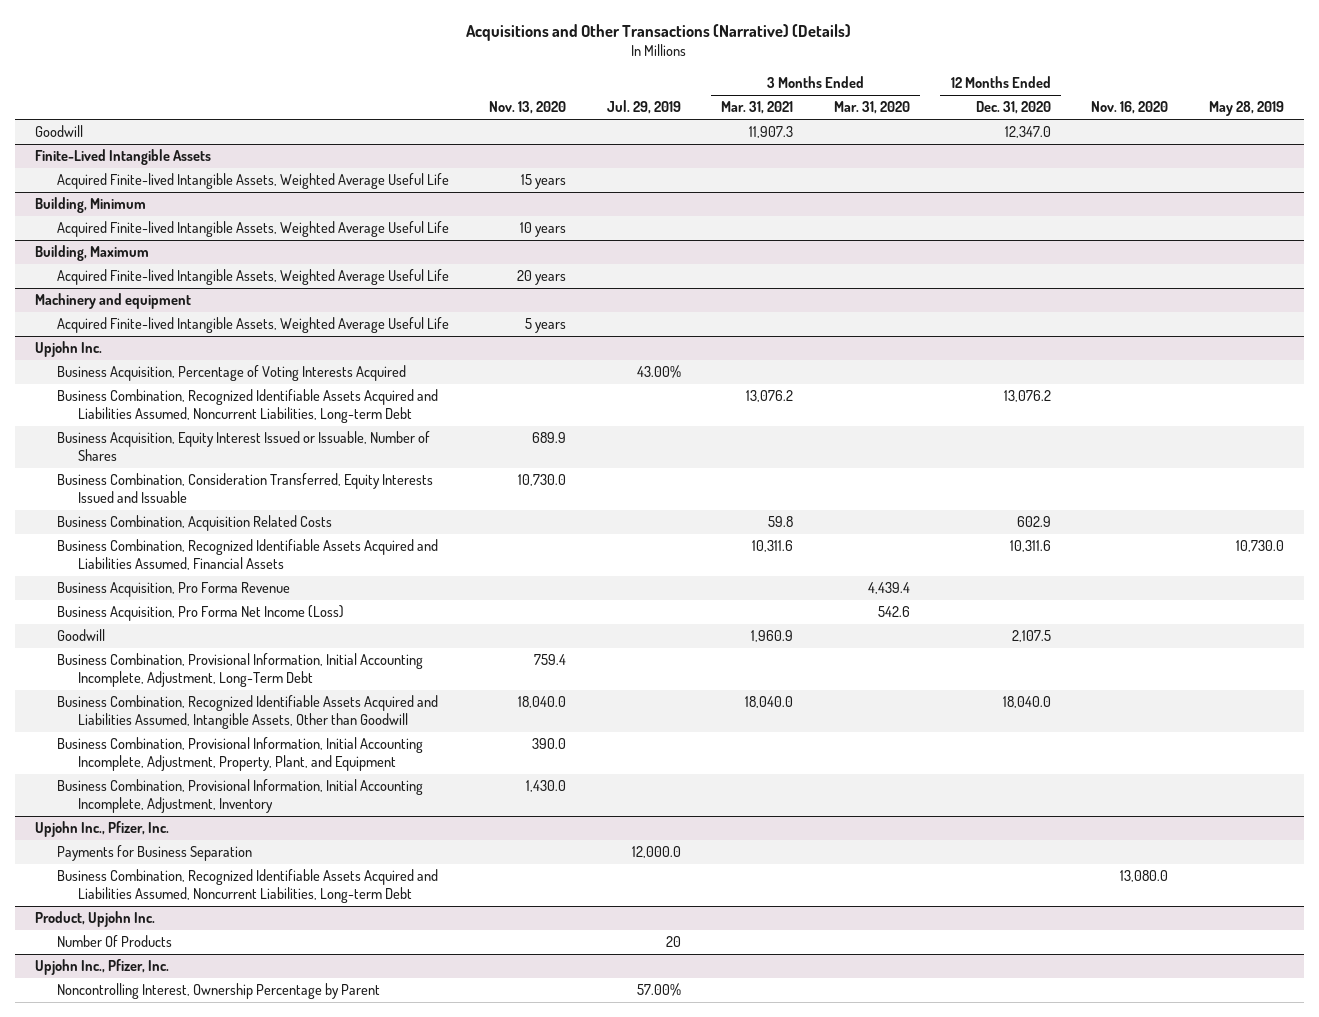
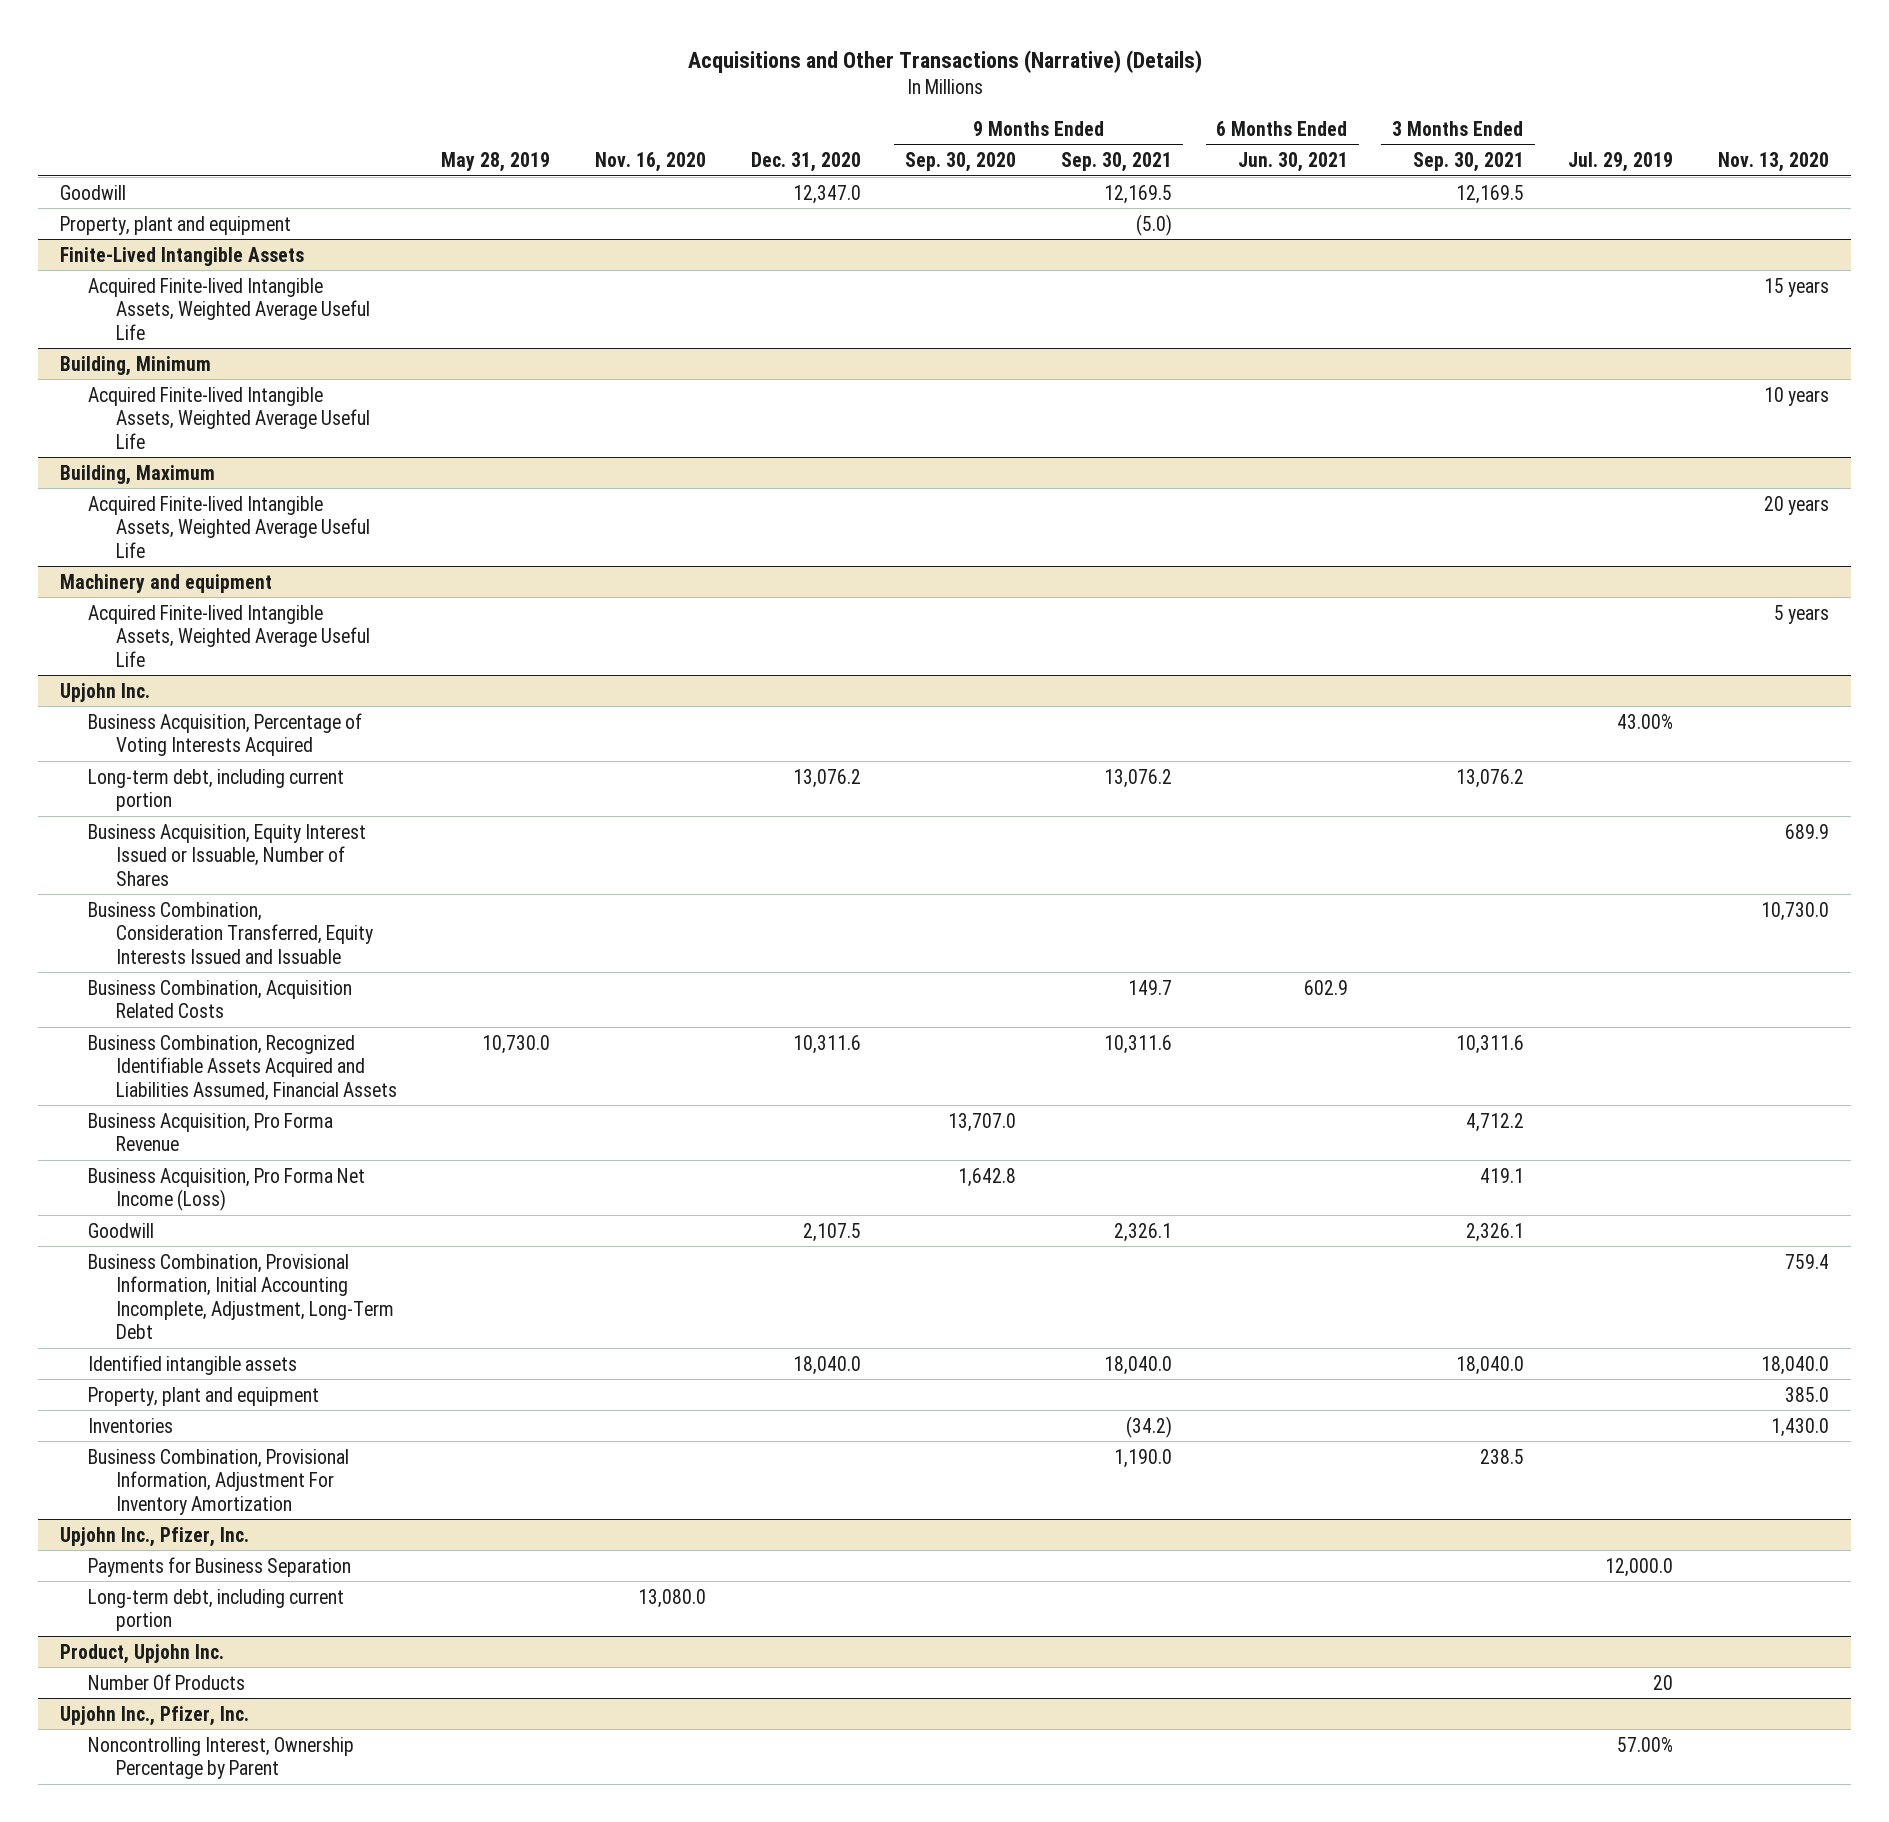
- | Nov. 13, 2020 | Jul. 29, 2019 | 3 Months Ended Mar. 31, 2021 | 3 Months Ended Mar. 31, 2020 | 12 Months Ended Dec. 31, 2020 | Nov. 16, 2020 | May 28, 2019
+ | May 28, 2019 | Nov. 16, 2020 | Dec. 31, 2020 | 9 Months Ended Sep. 30, 2020 | 9 Months Ended Sep. 30, 2021 | 6 Months Ended Jun. 30, 2021 | 3 Months Ended Sep. 30, 2021 | Jul. 29, 2019 | Nov. 13, 2020
+ Property, plant and equipment | | | | | (5.0) | | | |
@ Upjohn Inc.
- Business Combination, Recognized Identifiable Assets Acquired and Liabilities Assumed, Noncurrent Liabilities, Long-term Debt | | | 13,076.2 | | 13,076.2 | |
+ Long-term debt, including current portion | | | 13,076.2 | | 13,076.2 | | 13,076.2 | |
- Business Combination, Recognized Identifiable Assets Acquired and Liabilities Assumed, Intangible Assets, Other than Goodwill | 18,040.0 | | 18,040.0 | | 18,040.0 | |
- Business Combination, Provisional Information, Initial Accounting Incomplete, Adjustment, Property, Plant, and Equipment | 390.0 | | | | | |
- Business Combination, Provisional Information, Initial Accounting Incomplete, Adjustment, Inventory | 1,430.0 | | | | | |
+ Identified intangible assets | | | 18,040.0 | | 18,040.0 | | 18,040.0 | | 18,040.0
+ Property, plant and equipment | | | | | | | | | 385.0
+ Inventories | | | | | (34.2) | | | | 1,430.0
+ Business Combination, Provisional Information, Adjustment For Inventory Amortization | | | | | 1,190.0 | | 238.5 | |
@ Upjohn Inc., Pfizer, Inc.
- Business Combination, Recognized Identifiable Assets Acquired and Liabilities Assumed, Noncurrent Liabilities, Long-term Debt | | | | | | 13,080.0 |
+ Long-term debt, including current portion | | 13,080.0 | | | | | | |

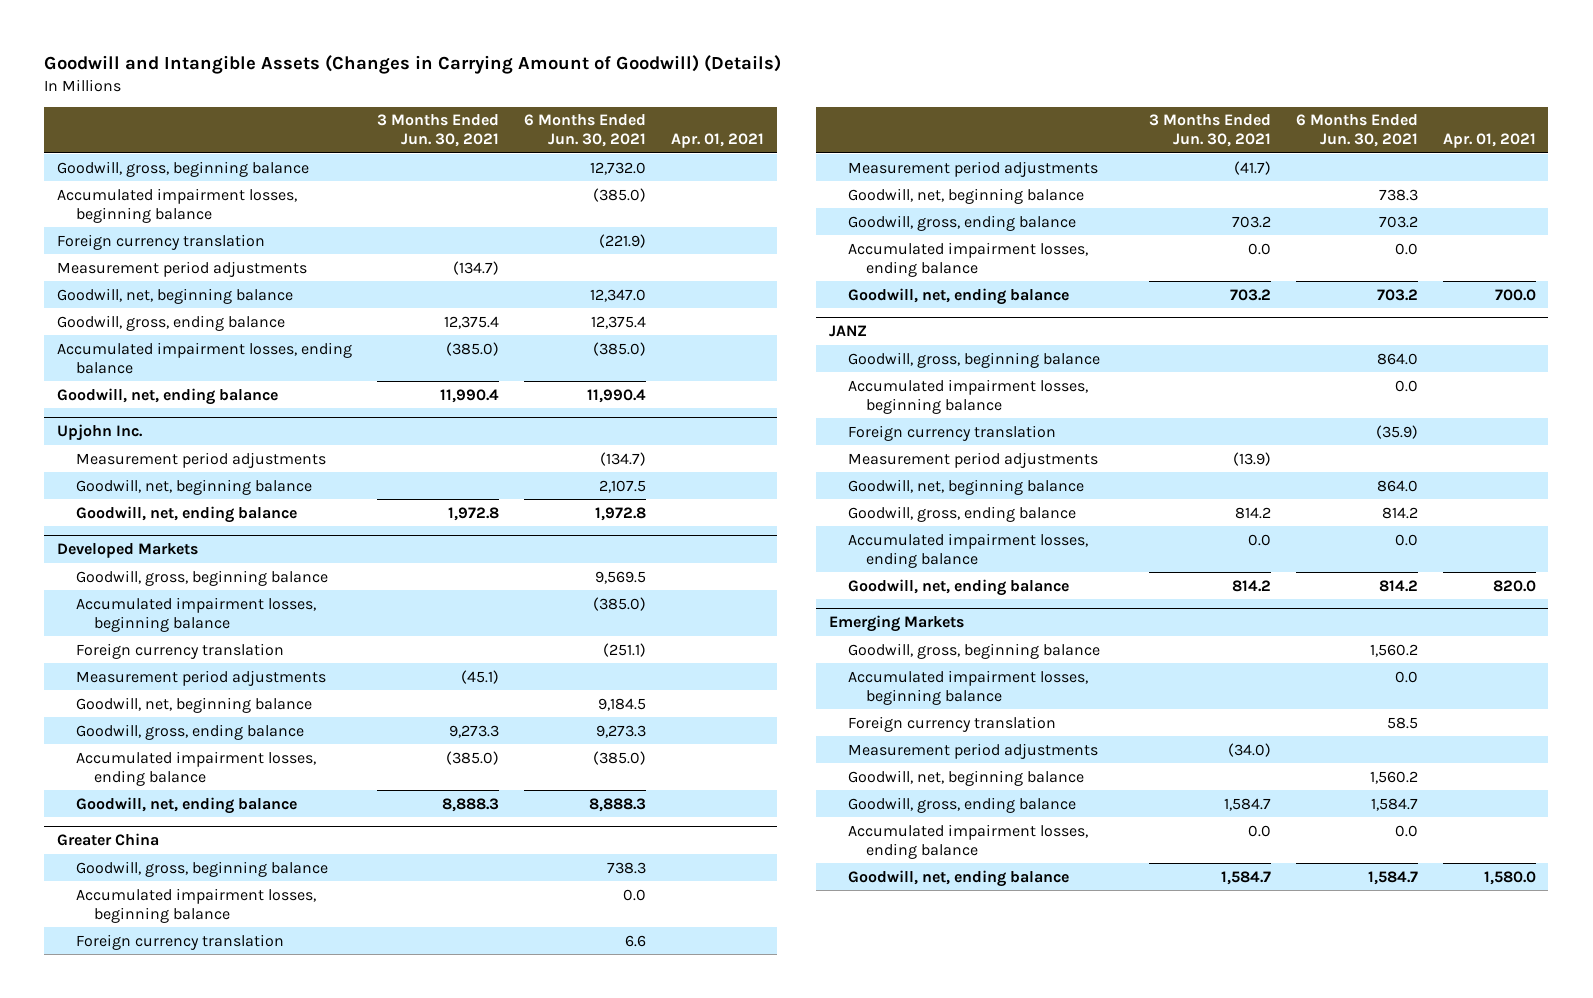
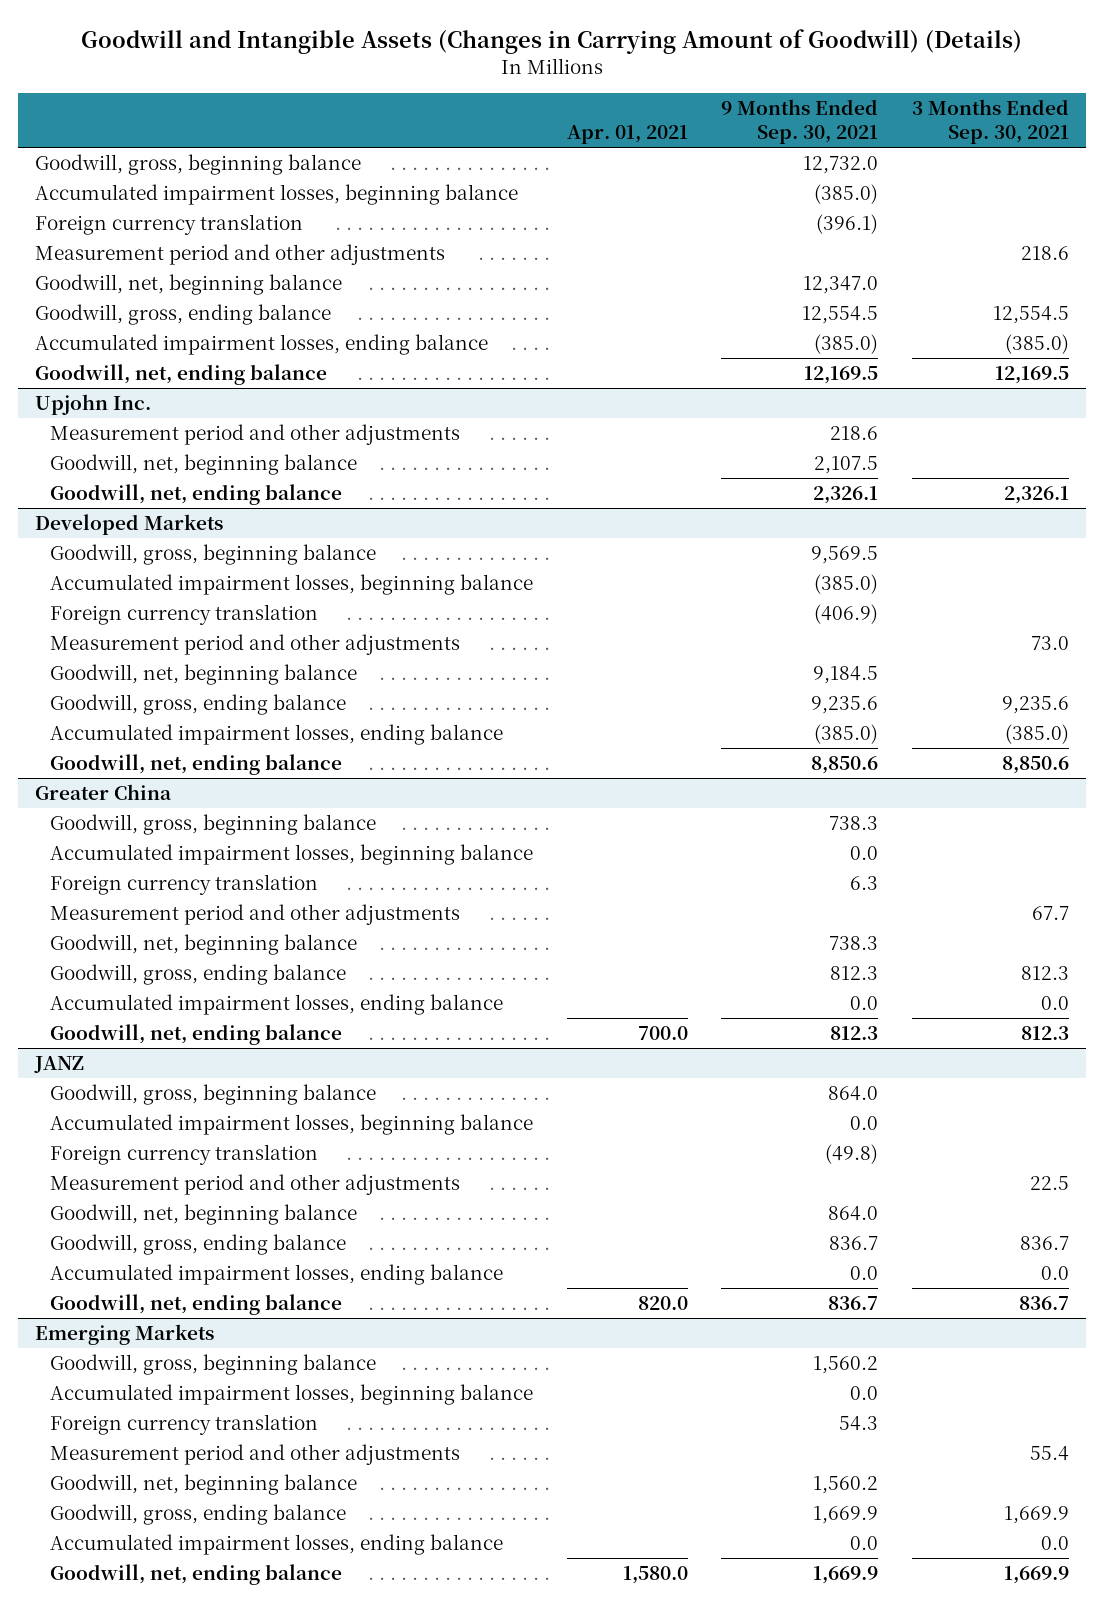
- | 3 Months Ended Jun. 30, 2021 | 6 Months Ended Jun. 30, 2021 | Apr. 01, 2021
+ | Apr. 01, 2021 | 9 Months Ended Sep. 30, 2021 | 3 Months Ended Sep. 30, 2021
- Measurement period adjustments | (134.7) | |
+ Measurement period and other adjustments | | | 218.6
@ Upjohn Inc.
- Measurement period adjustments | | (134.7) |
+ Measurement period and other adjustments | | 218.6 |
@ Developed Markets
- Measurement period adjustments | (45.1) | |
+ Measurement period and other adjustments | | | 73.0
@ Greater China
- Measurement period adjustments | (41.7) | |
+ Measurement period and other adjustments | | | 67.7
@ JANZ
- Measurement period adjustments | (13.9) | |
+ Measurement period and other adjustments | | | 22.5
@ Emerging Markets
- Measurement period adjustments | (34.0) | |
+ Measurement period and other adjustments | | | 55.4

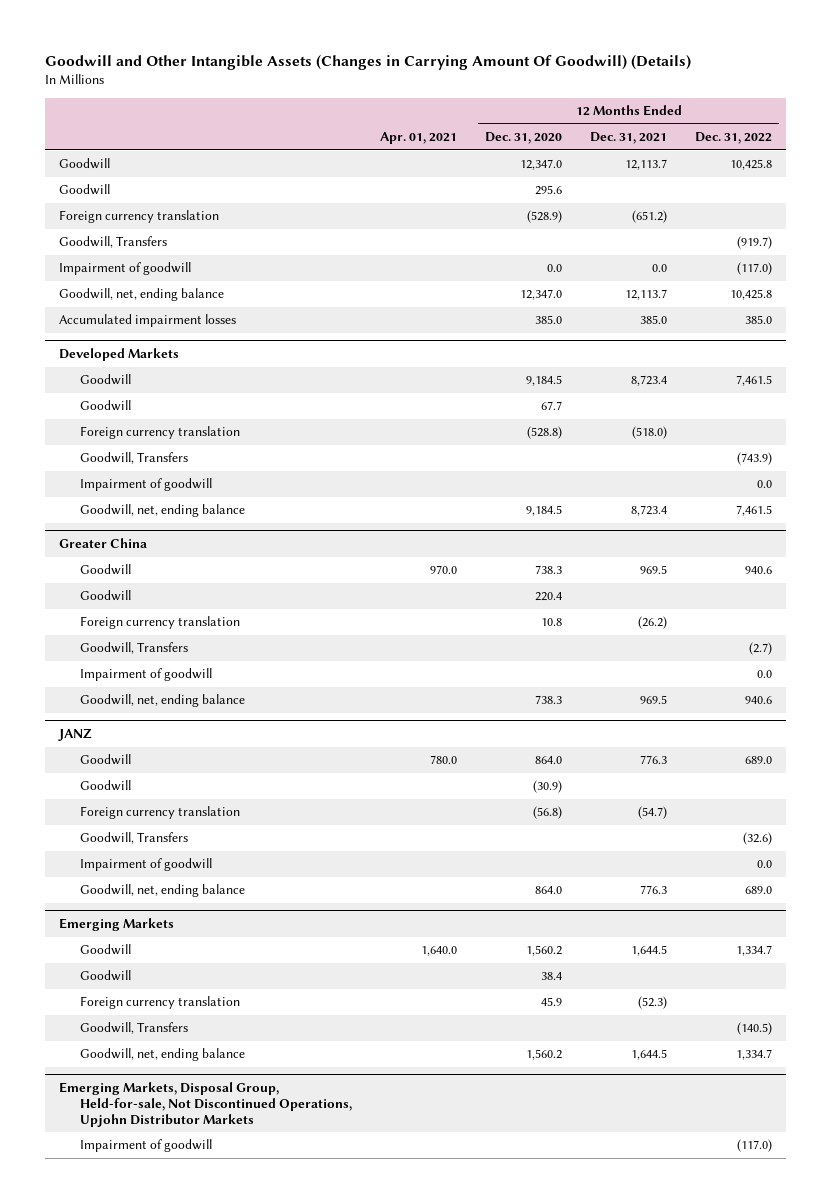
- Goodwill and Intangible Assets (Changes in Carrying Amount of Goodwill) (Details)
+ Goodwill and Other Intangible Assets (Changes in Carrying Amount Of Goodwill) (Details)
- | Apr. 01, 2021 | 9 Months Ended Sep. 30, 2021 | 3 Months Ended Sep. 30, 2021
+ | Apr. 01, 2021 | 12 Months Ended Dec. 31, 2020 | 12 Months Ended Dec. 31, 2021 | 12 Months Ended Dec. 31, 2022
- Goodwill, gross, beginning balance | | 12,732.0 |
- Accumulated impairment losses, beginning balance | | (385.0) |
+ Goodwill | | 12,347.0 | 12,113.7 | 10,425.8
+ Goodwill | | 295.6 | |
- Measurement period and other adjustments | | | 218.6
- Goodwill, net, beginning balance | | 12,347.0 |
- Goodwill, gross, ending balance | | 12,554.5 | 12,554.5
- Accumulated impairment losses, ending balance | | (385.0) | (385.0)
+ Goodwill, Transfers | | | | (919.7)
+ Impairment of goodwill | | 0.0 | 0.0 | (117.0)
- Upjohn Inc.
- Measurement period and other adjustments | | 218.6 |
- Goodwill, net, beginning balance | | 2,107.5 |
- Goodwill, net, ending balance | | 2,326.1 | 2,326.1
+ Accumulated impairment losses | | 385.0 | 385.0 | 385.0
@ Developed Markets
- Goodwill, gross, beginning balance | | 9,569.5 |
- Accumulated impairment losses, beginning balance | | (385.0) |
+ Goodwill | | 9,184.5 | 8,723.4 | 7,461.5
+ Goodwill | | 67.7 | |
- Measurement period and other adjustments | | | 73.0
- Goodwill, net, beginning balance | | 9,184.5 |
- Goodwill, gross, ending balance | | 9,235.6 | 9,235.6
- Accumulated impairment losses, ending balance | | (385.0) | (385.0)
+ Goodwill, Transfers | | | | (743.9)
+ Impairment of goodwill | | | | 0.0
@ Greater China
- Goodwill, gross, beginning balance | | 738.3 |
- Accumulated impairment losses, beginning balance | | 0.0 |
+ Goodwill | 970.0 | 738.3 | 969.5 | 940.6
+ Goodwill | | 220.4 | |
- Measurement period and other adjustments | | | 67.7
- Goodwill, net, beginning balance | | 738.3 |
- Goodwill, gross, ending balance | | 812.3 | 812.3
- Accumulated impairment losses, ending balance | | 0.0 | 0.0
- Goodwill, net, ending balance | 700.0 | 812.3 | 812.3
+ Goodwill, Transfers | | | | (2.7)
+ Impairment of goodwill | | | | 0.0
+ Goodwill, net, ending balance | | 738.3 | 969.5 | 940.6
@ JANZ
- Goodwill, gross, beginning balance | | 864.0 |
- Accumulated impairment losses, beginning balance | | 0.0 |
+ Goodwill | 780.0 | 864.0 | 776.3 | 689.0
+ Goodwill | | (30.9) | |
- Measurement period and other adjustments | | | 22.5
- Goodwill, net, beginning balance | | 864.0 |
- Goodwill, gross, ending balance | | 836.7 | 836.7
- Accumulated impairment losses, ending balance | | 0.0 | 0.0
- Goodwill, net, ending balance | 820.0 | 836.7 | 836.7
+ Goodwill, Transfers | | | | (32.6)
+ Impairment of goodwill | | | | 0.0
+ Goodwill, net, ending balance | | 864.0 | 776.3 | 689.0
@ Emerging Markets
- Goodwill, gross, beginning balance | | 1,560.2 |
- Accumulated impairment losses, beginning balance | | 0.0 |
+ Goodwill | 1,640.0 | 1,560.2 | 1,644.5 | 1,334.7
+ Goodwill | | 38.4 | |
- Measurement period and other adjustments | | | 55.4
- Goodwill, net, beginning balance | | 1,560.2 |
- Goodwill, gross, ending balance | | 1,669.9 | 1,669.9
- Accumulated impairment losses, ending balance | | 0.0 | 0.0
- Goodwill, net, ending balance | 1,580.0 | 1,669.9 | 1,669.9
+ Goodwill, Transfers | | | | (140.5)
+ Goodwill, net, ending balance | | 1,560.2 | 1,644.5 | 1,334.7
+ Emerging Markets, Disposal Group, Held-for-sale, Not Discontinued Operations, Upjohn Distributor Markets
+ Impairment of goodwill | | | | (117.0)

